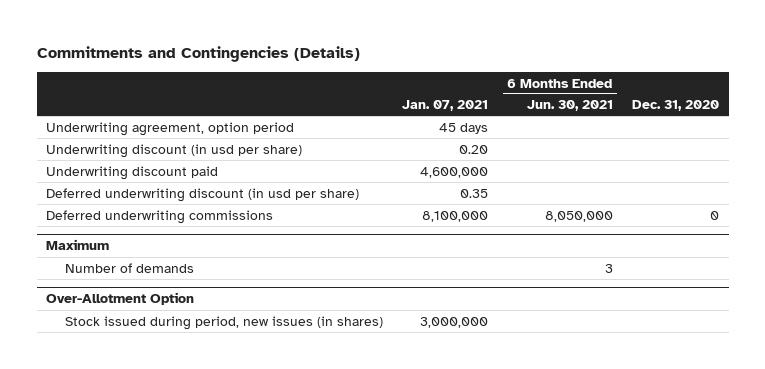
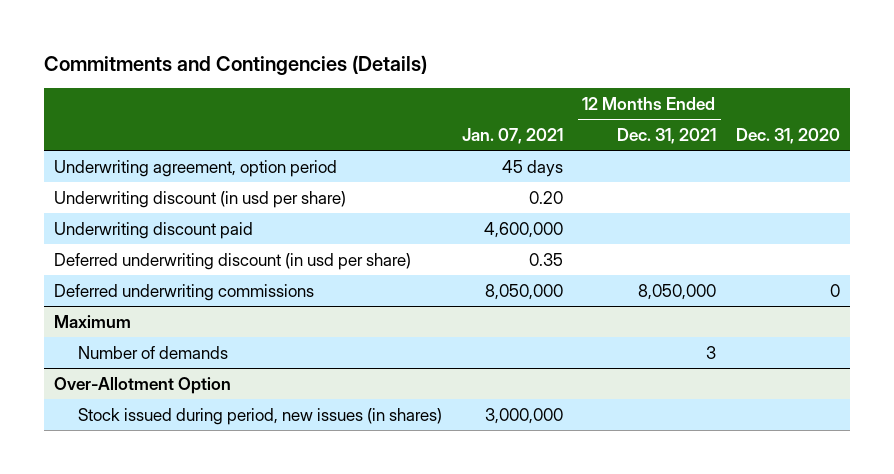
- | Jan. 07, 2021 | 6 Months Ended Jun. 30, 2021 | Dec. 31, 2020
+ | Jan. 07, 2021 | 12 Months Ended Dec. 31, 2021 | Dec. 31, 2020
- Deferred underwriting commissions | 8,100,000 | 8,050,000 | 0
+ Deferred underwriting commissions | 8,050,000 | 8,050,000 | 0

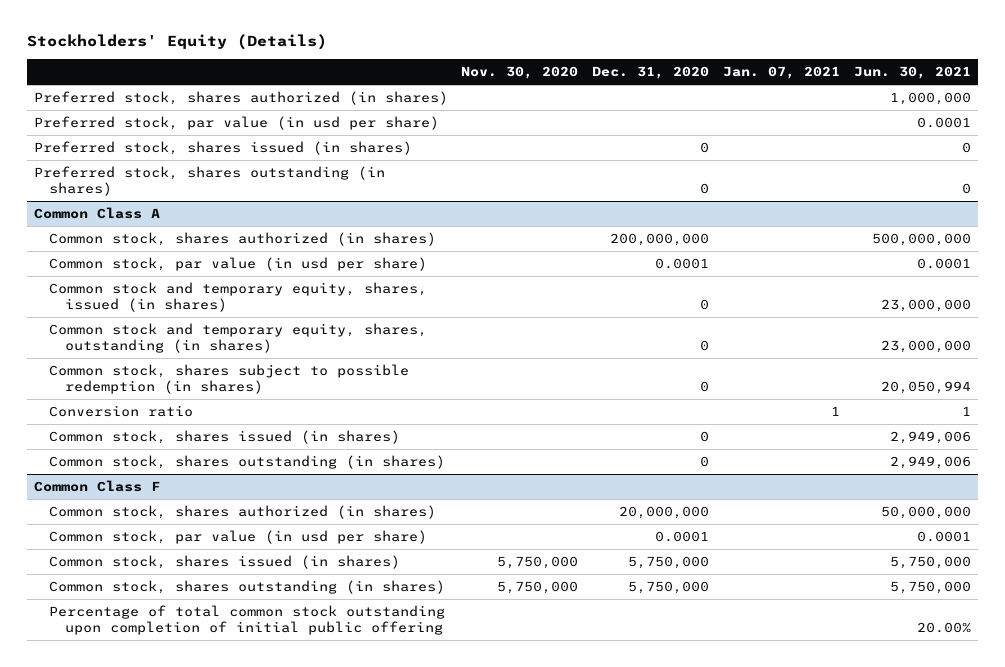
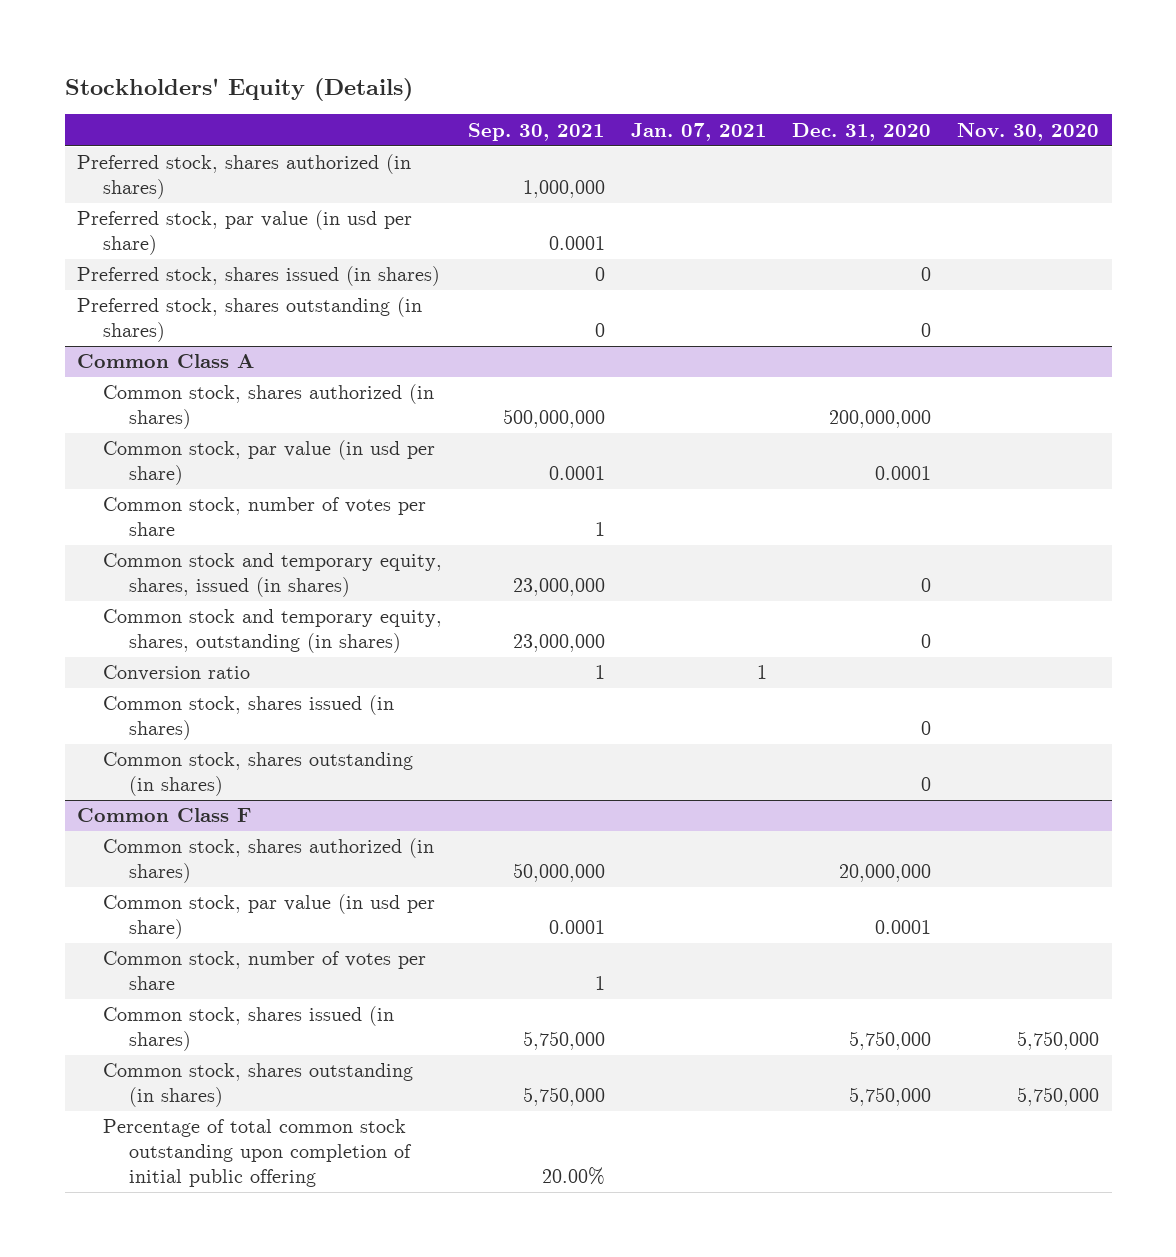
- | Nov. 30, 2020 | Dec. 31, 2020 | Jan. 07, 2021 | Jun. 30, 2021
+ | Sep. 30, 2021 | Jan. 07, 2021 | Dec. 31, 2020 | Nov. 30, 2020
@ Common Class A
+ Common stock, number of votes per share | 1 | | |
- Common stock, shares subject to possible redemption (in shares) | | 0 | | 20,050,994
@ Common Class F
+ Common stock, number of votes per share | 1 | | |

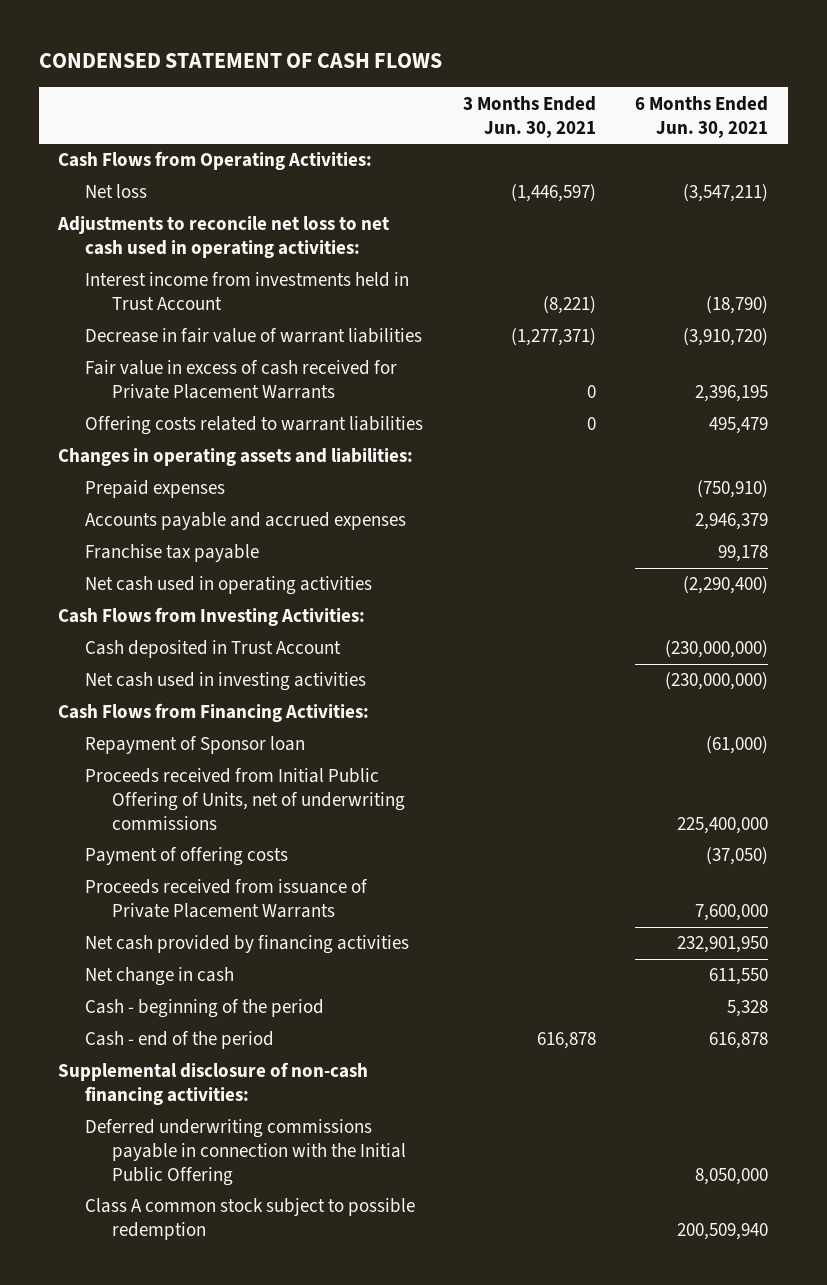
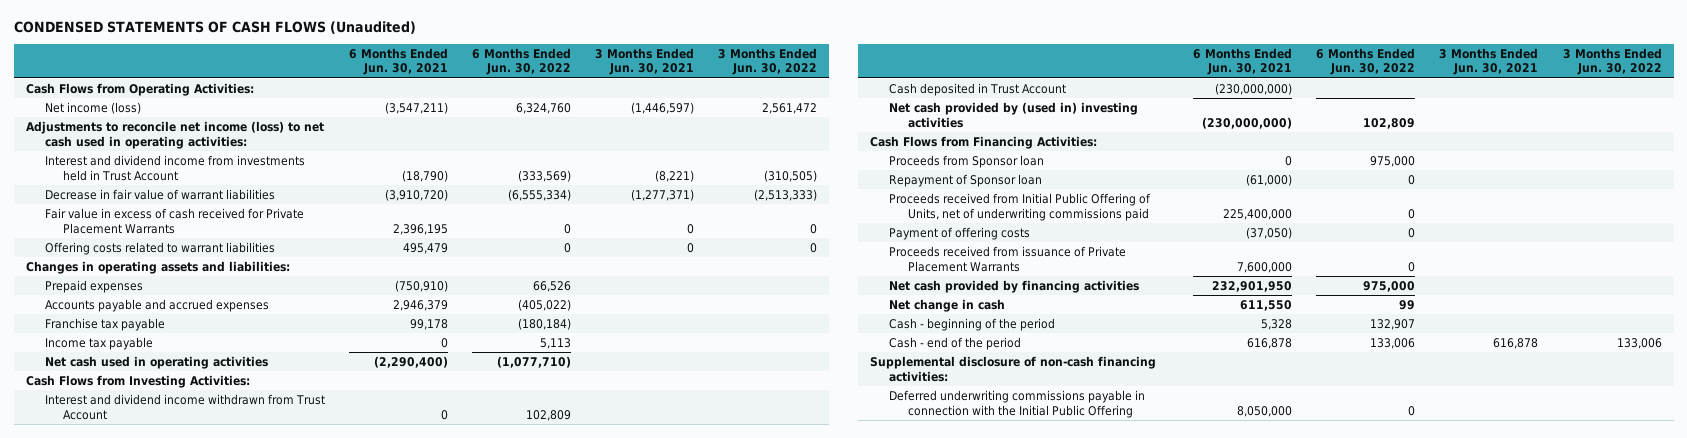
- CONDENSED STATEMENT OF CASH FLOWS
+ CONDENSED STATEMENTS OF CASH FLOWS (Unaudited)
- | 3 Months Ended Jun. 30, 2021 | 6 Months Ended Jun. 30, 2021
+ | 6 Months Ended Jun. 30, 2021 | 6 Months Ended Jun. 30, 2022 | 3 Months Ended Jun. 30, 2021 | 3 Months Ended Jun. 30, 2022
- Net loss | (1,446,597) | (3,547,211)
- Adjustments to reconcile net loss to net cash used in operating activities:
- Interest income from investments held in Trust Account | (8,221) | (18,790)
+ Net income (loss) | (3,547,211) | 6,324,760 | (1,446,597) | 2,561,472
+ Adjustments to reconcile net income (loss) to net cash used in operating activities:
+ Interest and dividend income from investments held in Trust Account | (18,790) | (333,569) | (8,221) | (310,505)
+ Income tax payable | 0 | 5,113 | |
+ Interest and dividend income withdrawn from Trust Account | 0 | 102,809 | |
- Net cash used in investing activities | | (230,000,000)
+ Net cash provided by (used in) investing activities | (230,000,000) | 102,809 | |
+ Proceeds from Sponsor loan | 0 | 975,000 | |
- Proceeds received from Initial Public Offering of Units, net of underwriting commissions | | 225,400,000
+ Proceeds received from Initial Public Offering of Units, net of underwriting commissions paid | 225,400,000 | 0 | |
- Class A common stock subject to possible redemption | | 200,509,940

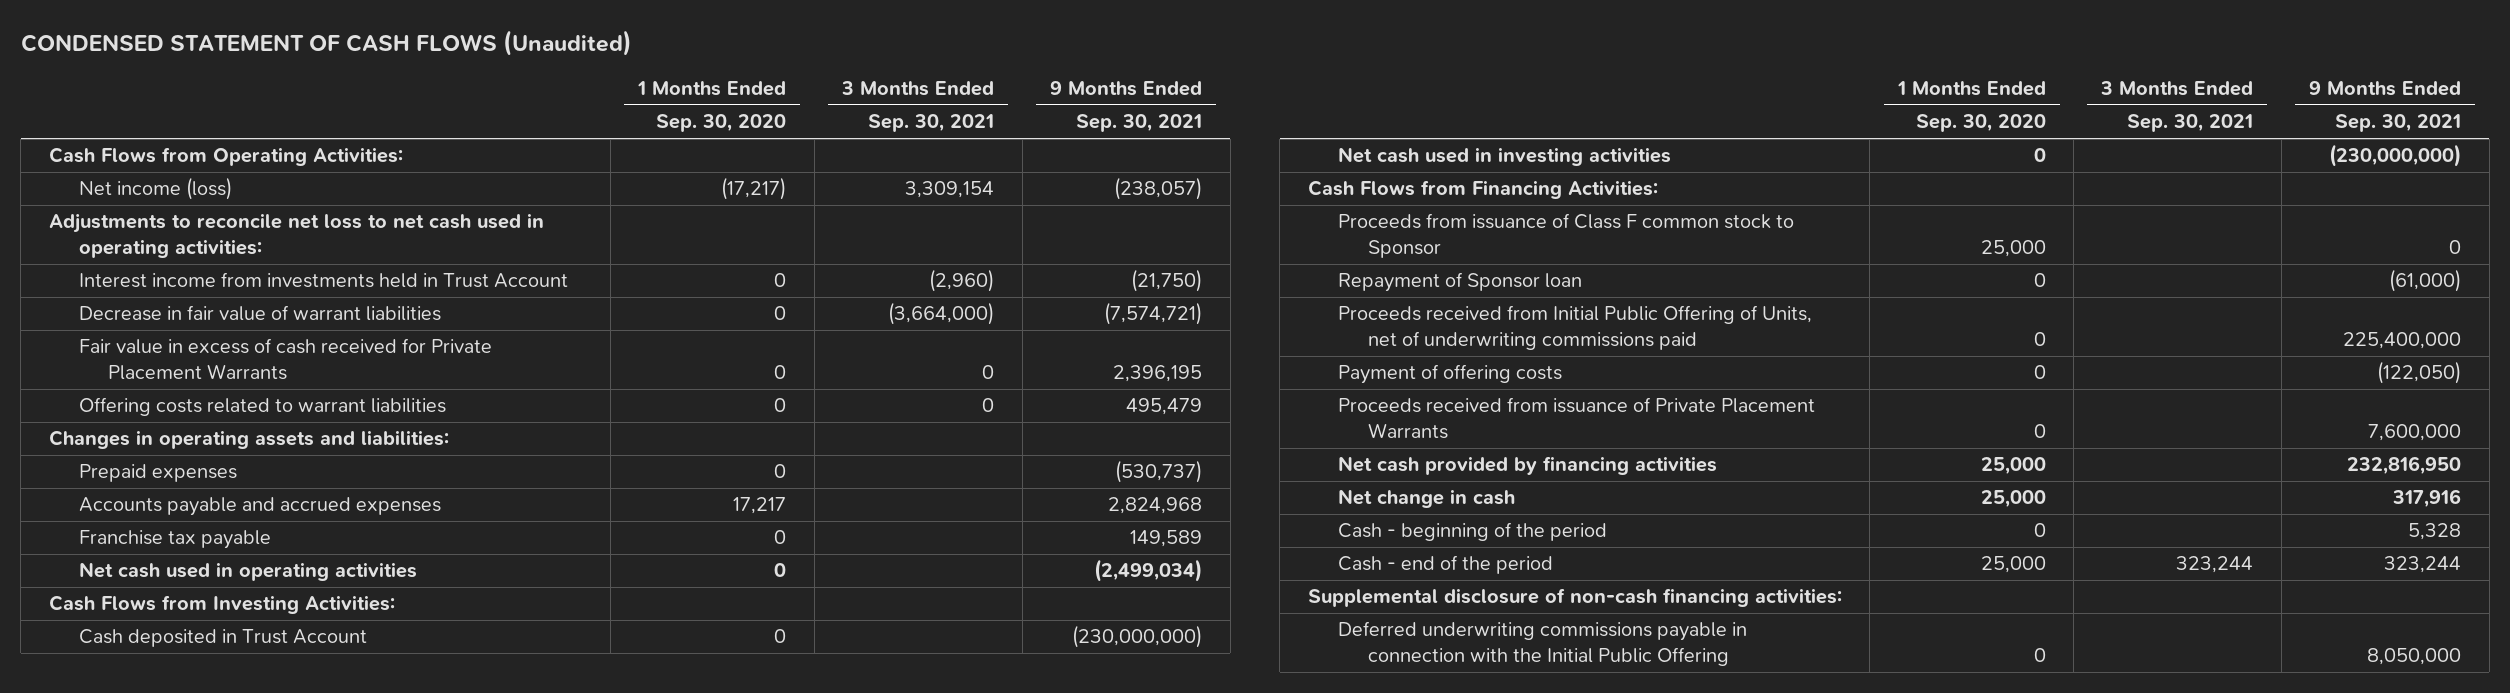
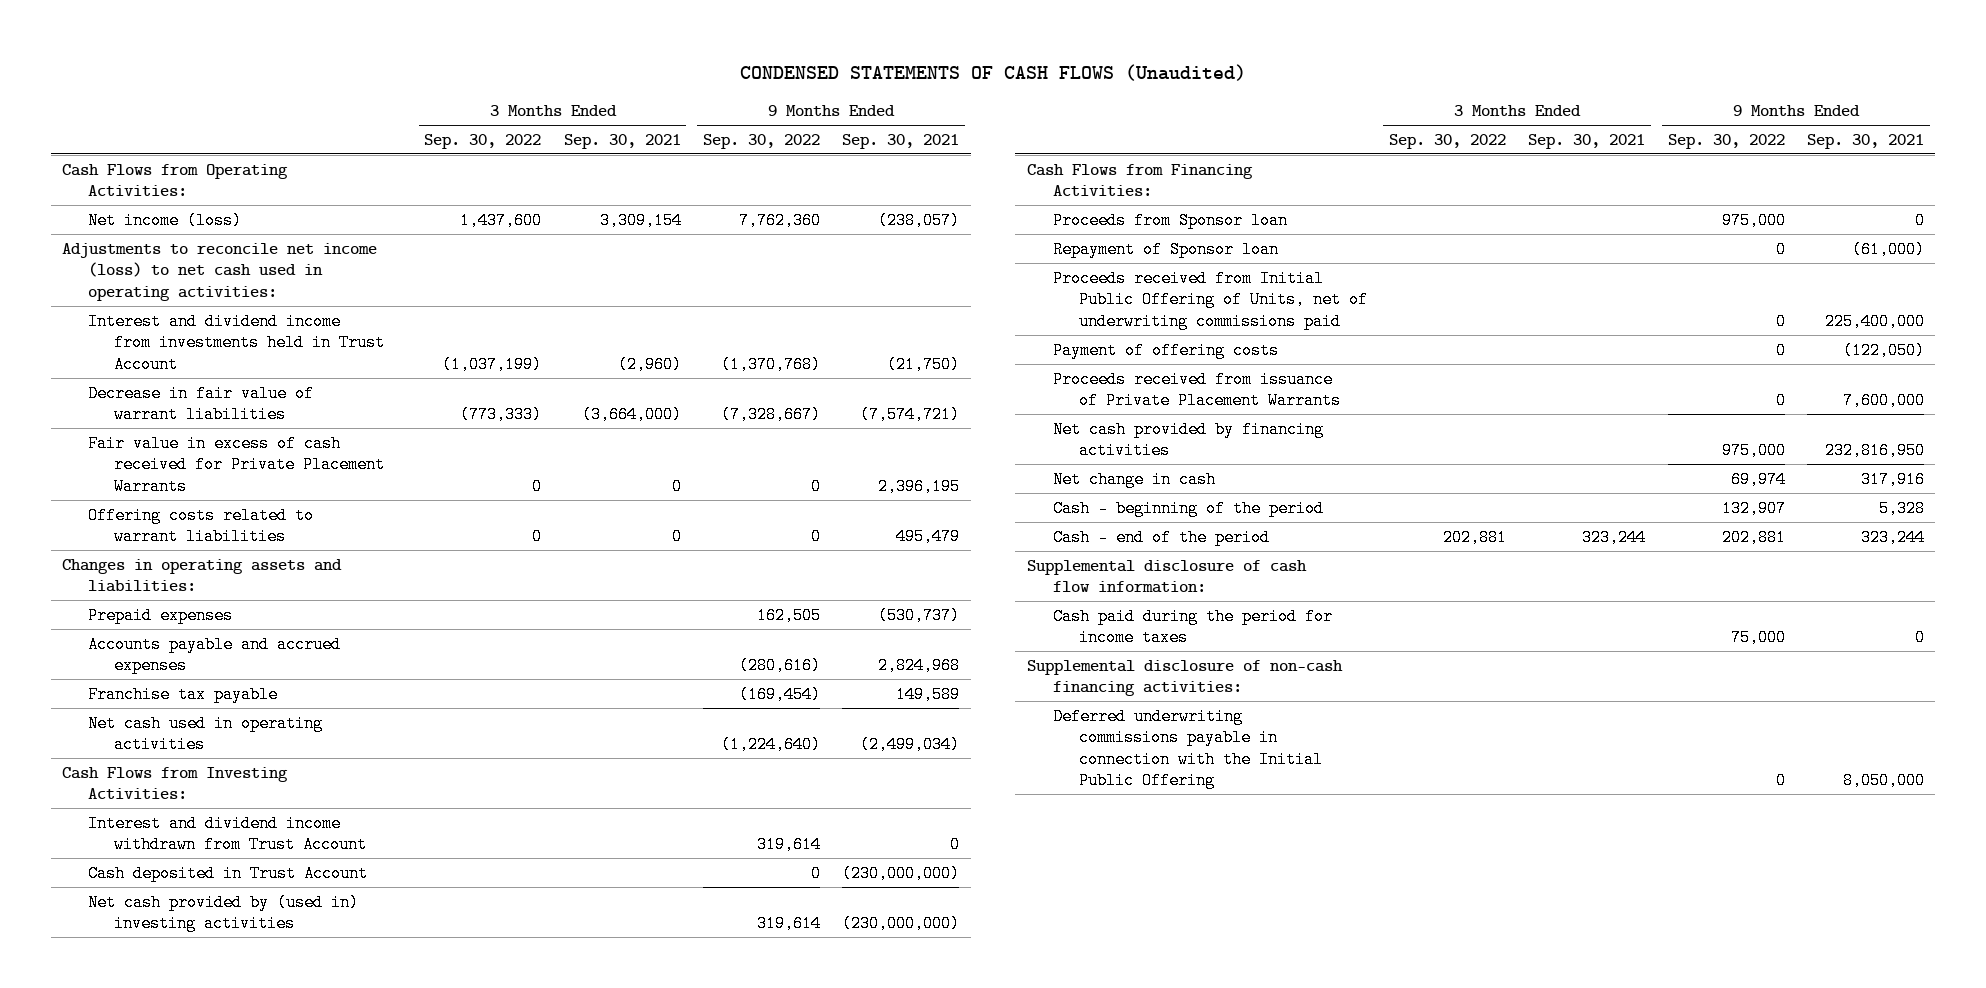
- CONDENSED STATEMENT OF CASH FLOWS (Unaudited)
+ CONDENSED STATEMENTS OF CASH FLOWS (Unaudited)
- | 1 Months Ended Sep. 30, 2020 | 3 Months Ended Sep. 30, 2021 | 9 Months Ended Sep. 30, 2021
+ | 3 Months Ended Sep. 30, 2022 | 3 Months Ended Sep. 30, 2021 | 9 Months Ended Sep. 30, 2022 | 9 Months Ended Sep. 30, 2021
- Adjustments to reconcile net loss to net cash used in operating activities:
- Interest income from investments held in Trust Account | 0 | (2,960) | (21,750)
+ Adjustments to reconcile net income (loss) to net cash used in operating activities:
+ Interest and dividend income from investments held in Trust Account | (1,037,199) | (2,960) | (1,370,768) | (21,750)
+ Interest and dividend income withdrawn from Trust Account | | | 319,614 | 0
- Net cash used in investing activities | 0 | | (230,000,000)
+ Net cash provided by (used in) investing activities | | | 319,614 | (230,000,000)
- Proceeds from issuance of Class F common stock to Sponsor | 25,000 | | 0
+ Proceeds from Sponsor loan | | | 975,000 | 0
+ Supplemental disclosure of cash flow information:
+ Cash paid during the period for income taxes | | | 75,000 | 0

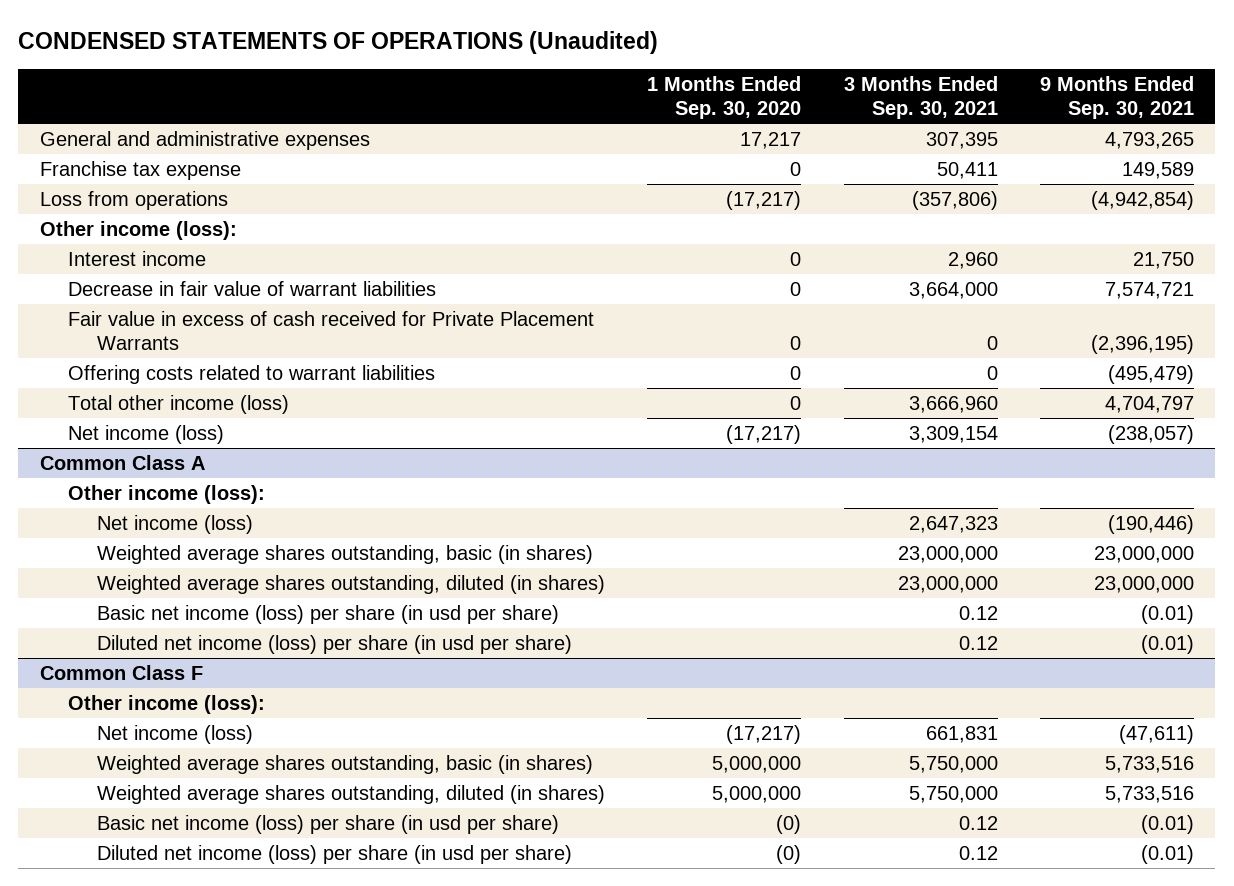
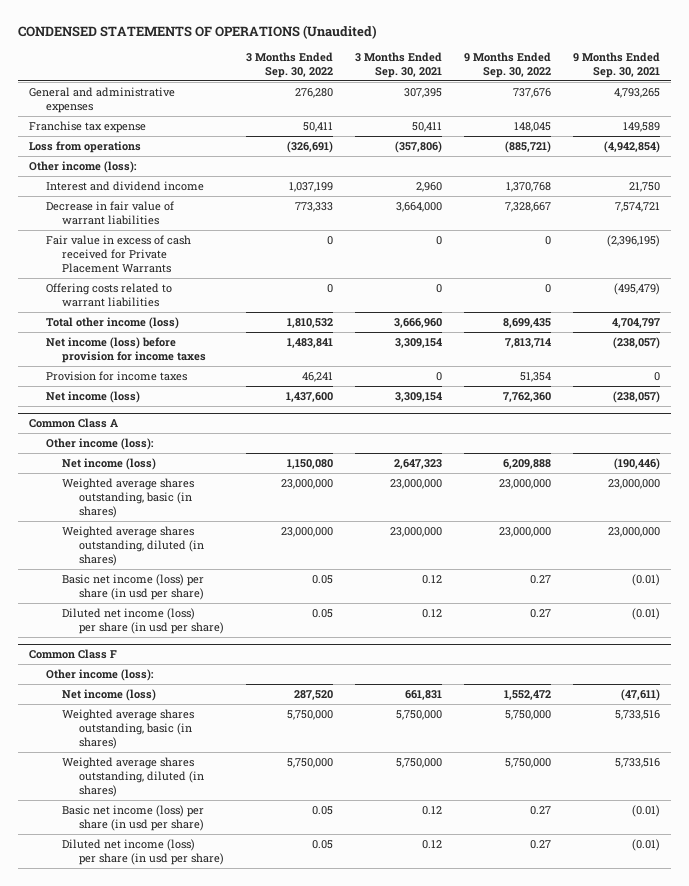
- | 1 Months Ended Sep. 30, 2020 | 3 Months Ended Sep. 30, 2021 | 9 Months Ended Sep. 30, 2021
+ | 3 Months Ended Sep. 30, 2022 | 3 Months Ended Sep. 30, 2021 | 9 Months Ended Sep. 30, 2022 | 9 Months Ended Sep. 30, 2021
- Interest income | 0 | 2,960 | 21,750
+ Interest and dividend income | 1,037,199 | 2,960 | 1,370,768 | 21,750
+ Net income (loss) before provision for income taxes | 1,483,841 | 3,309,154 | 7,813,714 | (238,057)
+ Provision for income taxes | 46,241 | 0 | 51,354 | 0

